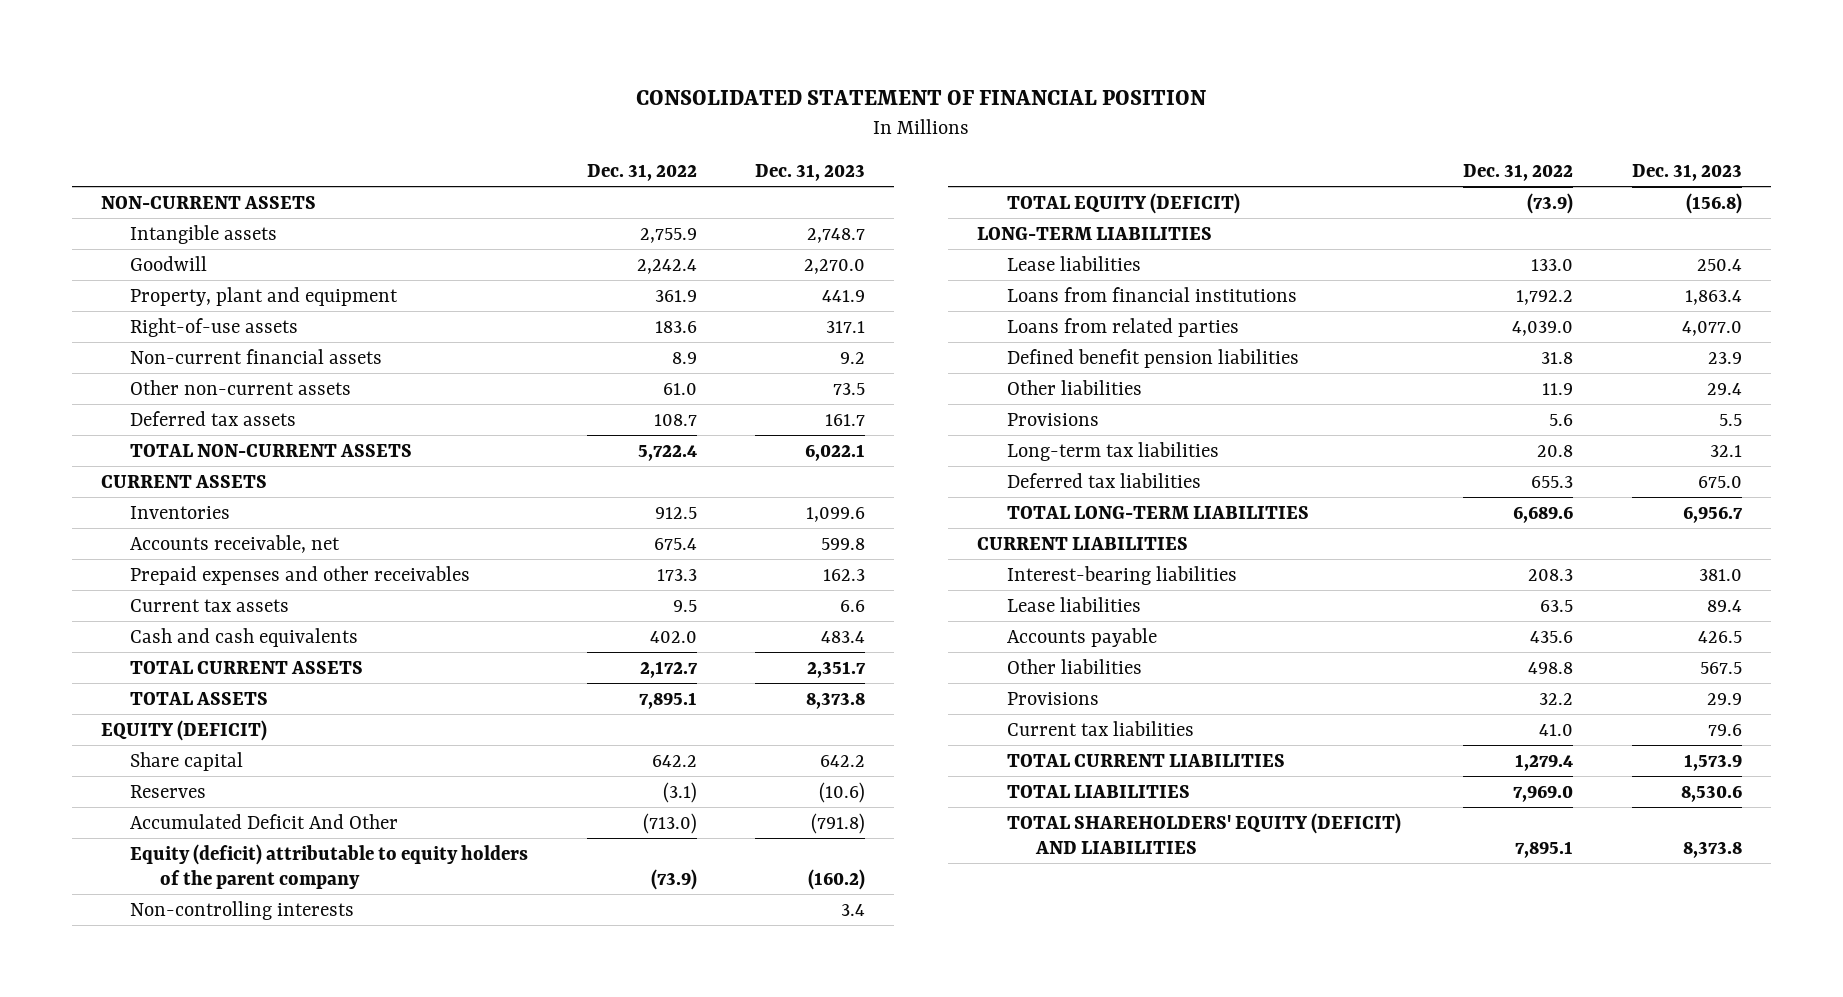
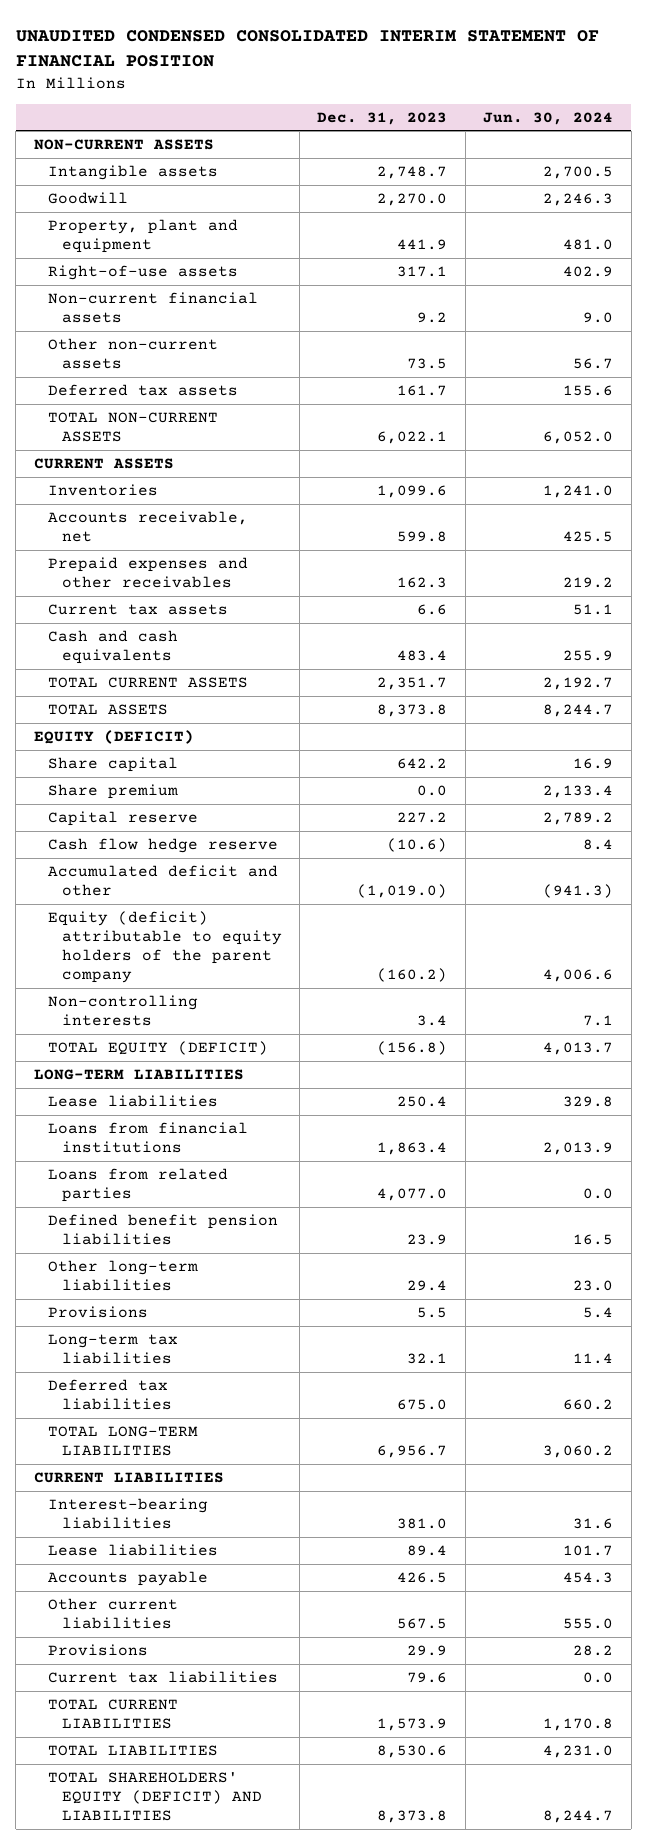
- CONSOLIDATED STATEMENT OF FINANCIAL POSITION
+ UNAUDITED CONDENSED CONSOLIDATED INTERIM STATEMENT OF FINANCIAL POSITION
- | Dec. 31, 2022 | Dec. 31, 2023
+ | Dec. 31, 2023 | Jun. 30, 2024
- Reserves | (3.1) | (10.6)
- Accumulated Deficit And Other | (713.0) | (791.8)
+ Share premium | 0.0 | 2,133.4
+ Capital reserve | 227.2 | 2,789.2
+ Cash flow hedge reserve | (10.6) | 8.4
+ Accumulated deficit and other | (1,019.0) | (941.3)
- Other liabilities | 11.9 | 29.4
+ Other long-term liabilities | 29.4 | 23.0
- Other liabilities | 498.8 | 567.5
+ Other current liabilities | 567.5 | 555.0

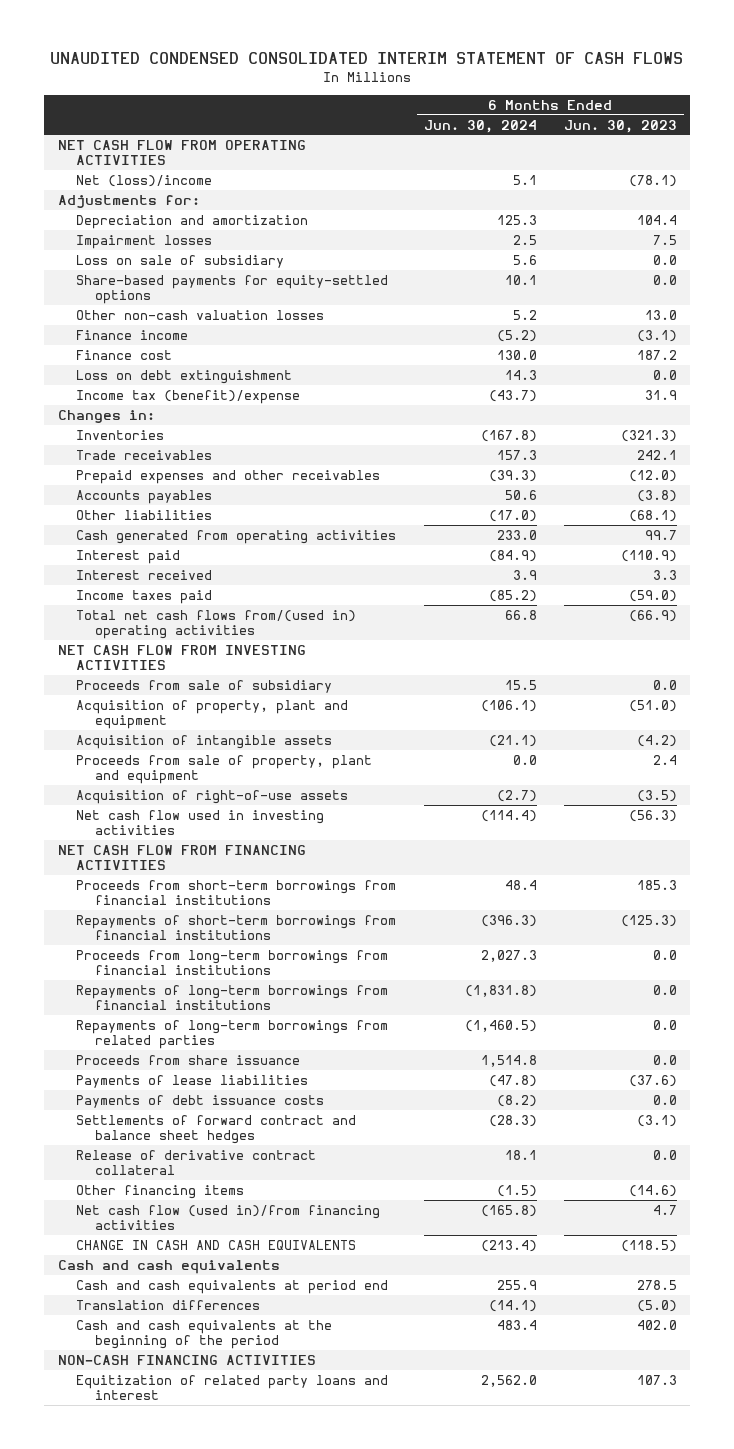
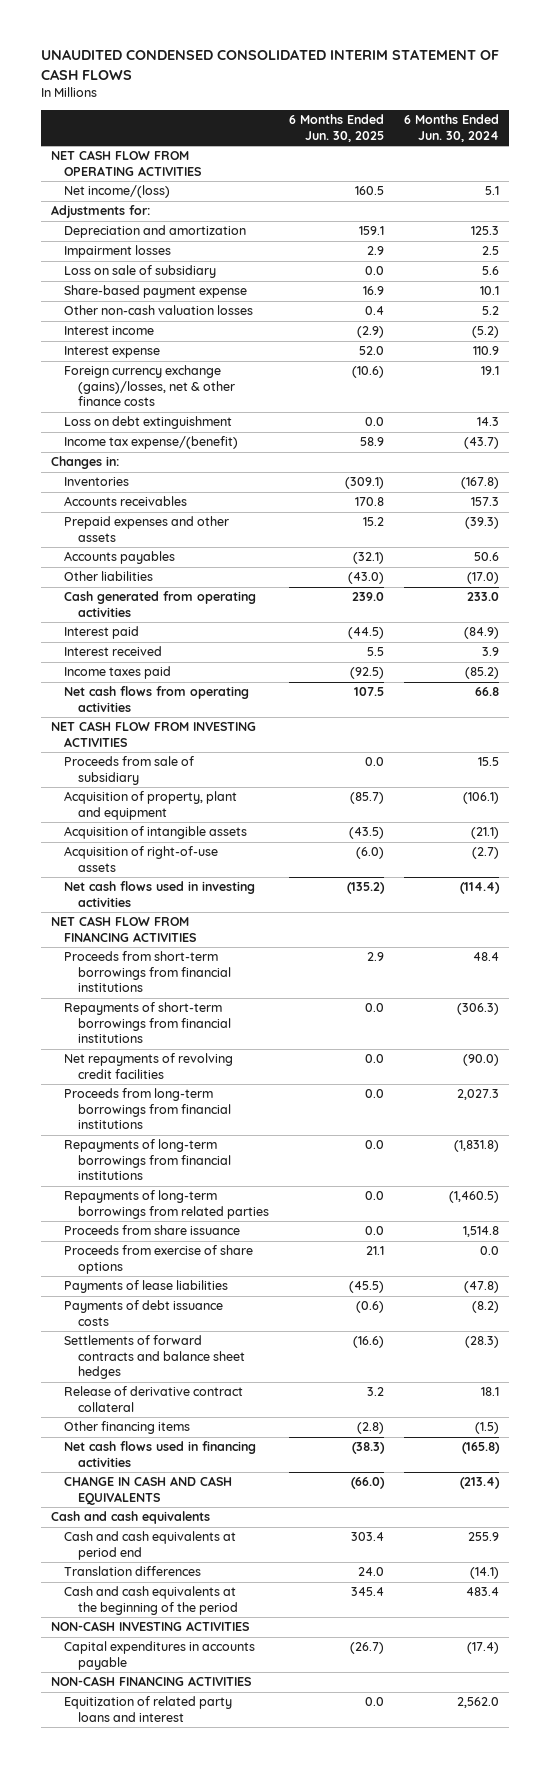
- | 6 Months Ended Jun. 30, 2024 | 6 Months Ended Jun. 30, 2023
+ | 6 Months Ended Jun. 30, 2025 | 6 Months Ended Jun. 30, 2024
- Net (loss)/income | 5.1 | (78.1)
+ Net income/(loss) | 160.5 | 5.1
- Share-based payments for equity-settled options | 10.1 | 0.0
+ Share-based payment expense | 16.9 | 10.1
- Finance income | (5.2) | (3.1)
- Finance cost | 130.0 | 187.2
+ Interest income | (2.9) | (5.2)
+ Interest expense | 52.0 | 110.9
+ Foreign currency exchange (gains)/losses, net & other finance costs | (10.6) | 19.1
- Income tax (benefit)/expense | (43.7) | 31.9
+ Income tax expense/(benefit) | 58.9 | (43.7)
- Trade receivables | 157.3 | 242.1
- Prepaid expenses and other receivables | (39.3) | (12.0)
+ Accounts receivables | 170.8 | 157.3
+ Prepaid expenses and other assets | 15.2 | (39.3)
- Total net cash flows from/(used in) operating activities | 66.8 | (66.9)
+ Net cash flows from operating activities | 107.5 | 66.8
- Proceeds from sale of property, plant and equipment | 0.0 | 2.4
- Net cash flow used in investing activities | (114.4) | (56.3)
+ Net cash flows used in investing activities | (135.2) | (114.4)
- Repayments of short-term borrowings from financial institutions | (396.3) | (125.3)
+ Repayments of short-term borrowings from financial institutions | 0.0 | (306.3)
+ Net repayments of revolving credit facilities | 0.0 | (90.0)
+ Proceeds from exercise of share options | 21.1 | 0.0
- Settlements of forward contract and balance sheet hedges | (28.3) | (3.1)
+ Settlements of forward contracts and balance sheet hedges | (16.6) | (28.3)
- Net cash flow (used in)/from financing activities | (165.8) | 4.7
+ Net cash flows used in financing activities | (38.3) | (165.8)
+ NON-CASH INVESTING ACTIVITIES
+ Capital expenditures in accounts payable | (26.7) | (17.4)

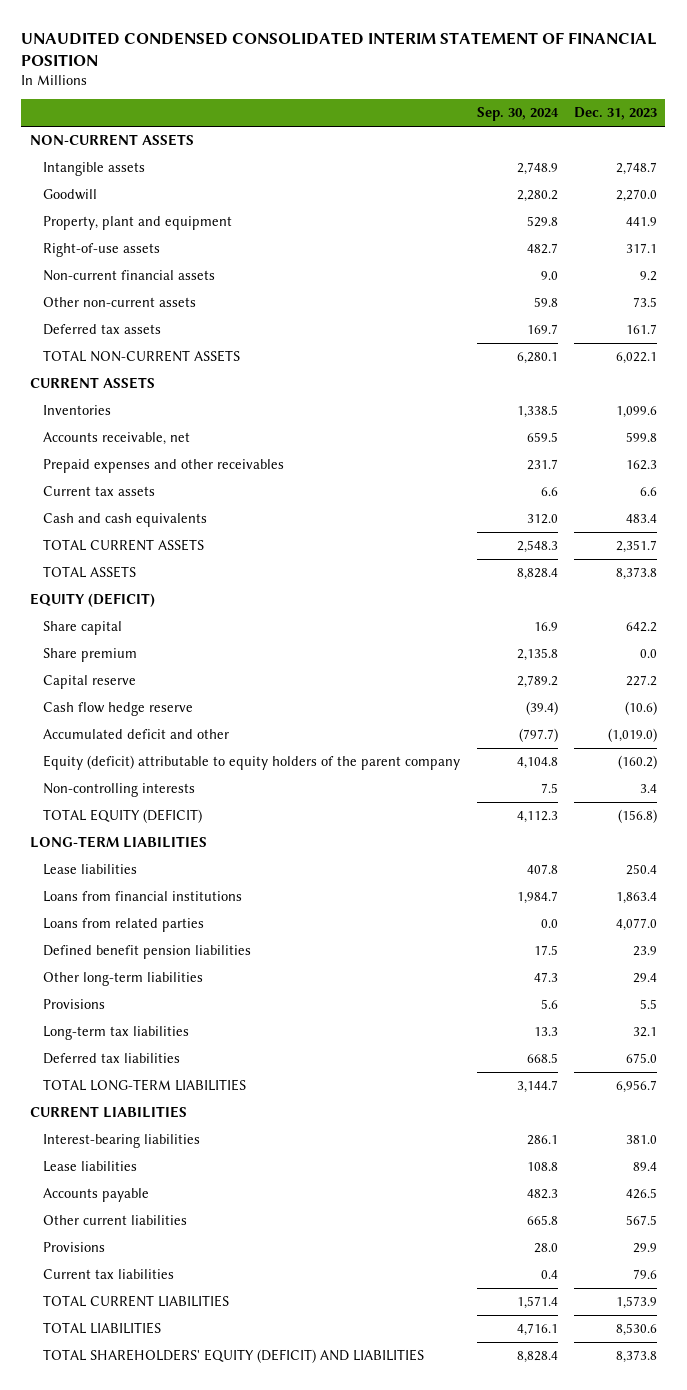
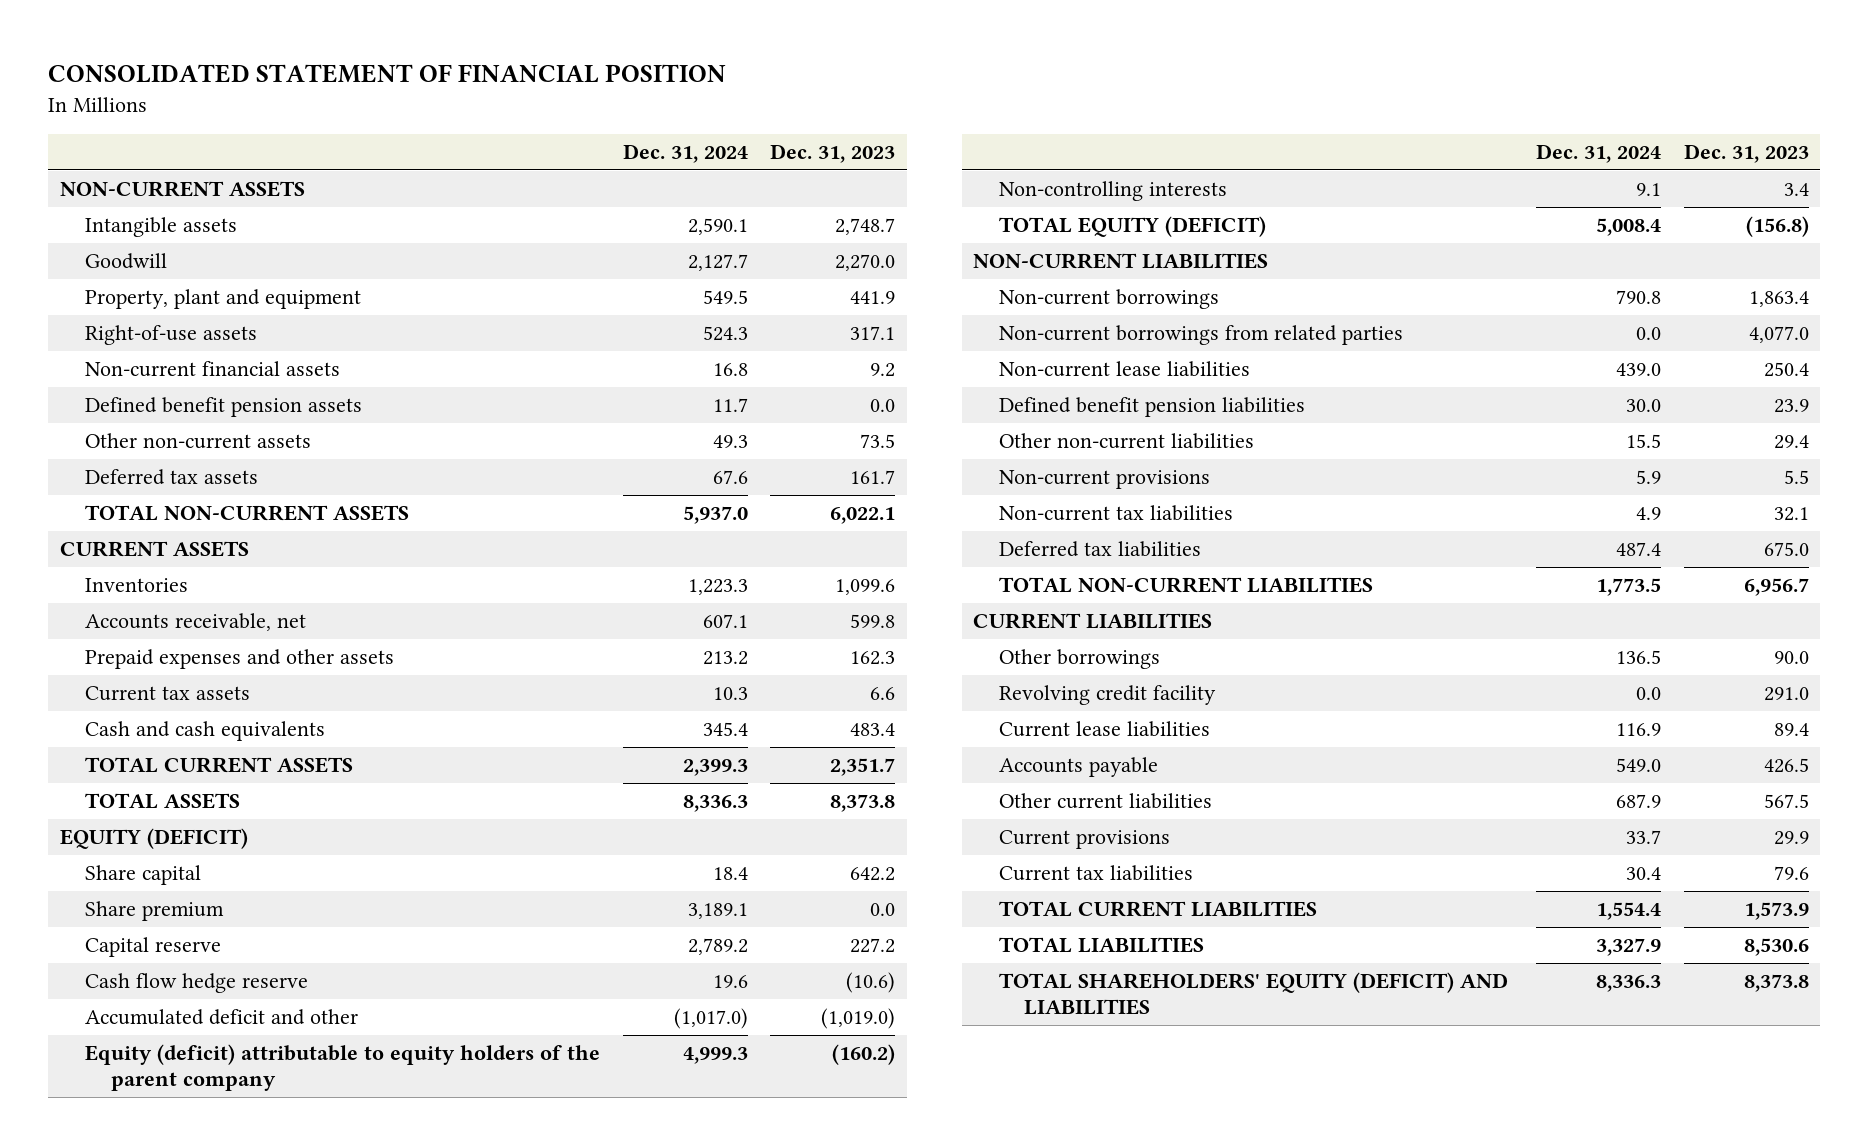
- UNAUDITED CONDENSED CONSOLIDATED INTERIM STATEMENT OF FINANCIAL POSITION
+ CONSOLIDATED STATEMENT OF FINANCIAL POSITION
- | Sep. 30, 2024 | Dec. 31, 2023
+ | Dec. 31, 2024 | Dec. 31, 2023
+ Defined benefit pension assets | 11.7 | 0.0
- Prepaid expenses and other receivables | 231.7 | 162.3
+ Prepaid expenses and other assets | 213.2 | 162.3
- LONG-TERM LIABILITIES
- Lease liabilities | 407.8 | 250.4
- Loans from financial institutions | 1,984.7 | 1,863.4
- Loans from related parties | 0.0 | 4,077.0
+ NON-CURRENT LIABILITIES
+ Non-current borrowings | 790.8 | 1,863.4
+ Non-current borrowings from related parties | 0.0 | 4,077.0
+ Non-current lease liabilities | 439.0 | 250.4
- Other long-term liabilities | 47.3 | 29.4
- Provisions | 5.6 | 5.5
- Long-term tax liabilities | 13.3 | 32.1
+ Other non-current liabilities | 15.5 | 29.4
+ Non-current provisions | 5.9 | 5.5
+ Non-current tax liabilities | 4.9 | 32.1
- TOTAL LONG-TERM LIABILITIES | 3,144.7 | 6,956.7
+ TOTAL NON-CURRENT LIABILITIES | 1,773.5 | 6,956.7
- Interest-bearing liabilities | 286.1 | 381.0
- Lease liabilities | 108.8 | 89.4
+ Other borrowings | 136.5 | 90.0
+ Revolving credit facility | 0.0 | 291.0
+ Current lease liabilities | 116.9 | 89.4
- Provisions | 28.0 | 29.9
+ Current provisions | 33.7 | 29.9

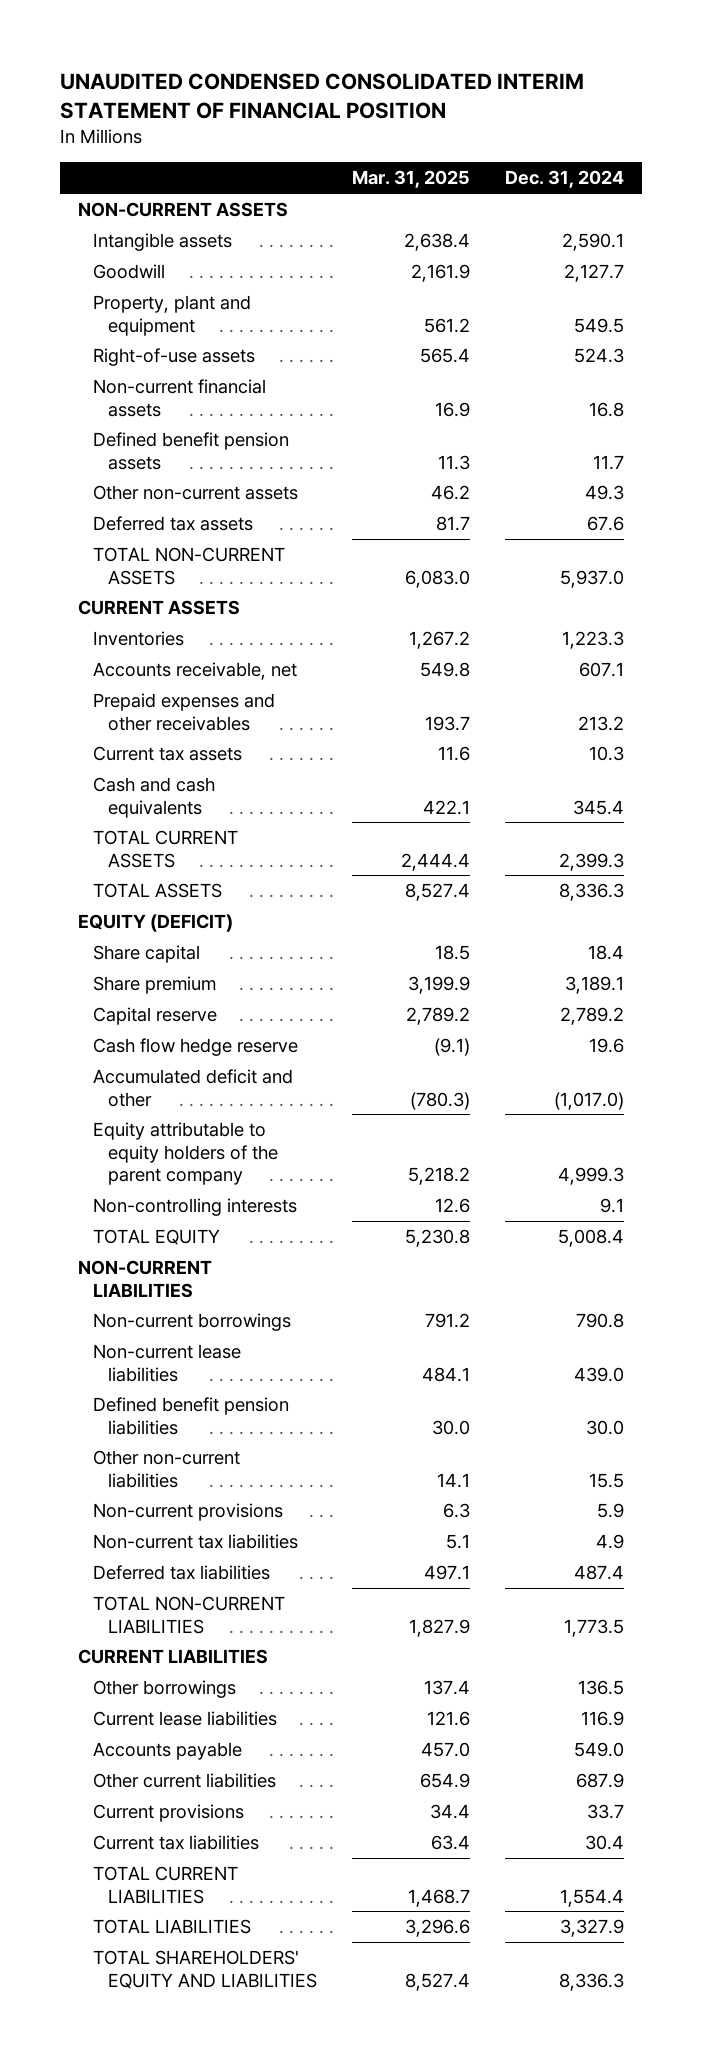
- CONSOLIDATED STATEMENT OF FINANCIAL POSITION
+ UNAUDITED CONDENSED CONSOLIDATED INTERIM STATEMENT OF FINANCIAL POSITION
- | Dec. 31, 2024 | Dec. 31, 2023
+ | Mar. 31, 2025 | Dec. 31, 2024
- Prepaid expenses and other assets | 213.2 | 162.3
+ Prepaid expenses and other receivables | 193.7 | 213.2
- Equity (deficit) attributable to equity holders of the parent company | 4,999.3 | (160.2)
+ Equity attributable to equity holders of the parent company | 5,218.2 | 4,999.3
- TOTAL EQUITY (DEFICIT) | 5,008.4 | (156.8)
+ TOTAL EQUITY | 5,230.8 | 5,008.4
- Non-current borrowings from related parties | 0.0 | 4,077.0
- Revolving credit facility | 0.0 | 291.0
- TOTAL SHAREHOLDERS' EQUITY (DEFICIT) AND LIABILITIES | 8,336.3 | 8,373.8
+ TOTAL SHAREHOLDERS' EQUITY AND LIABILITIES | 8,527.4 | 8,336.3

